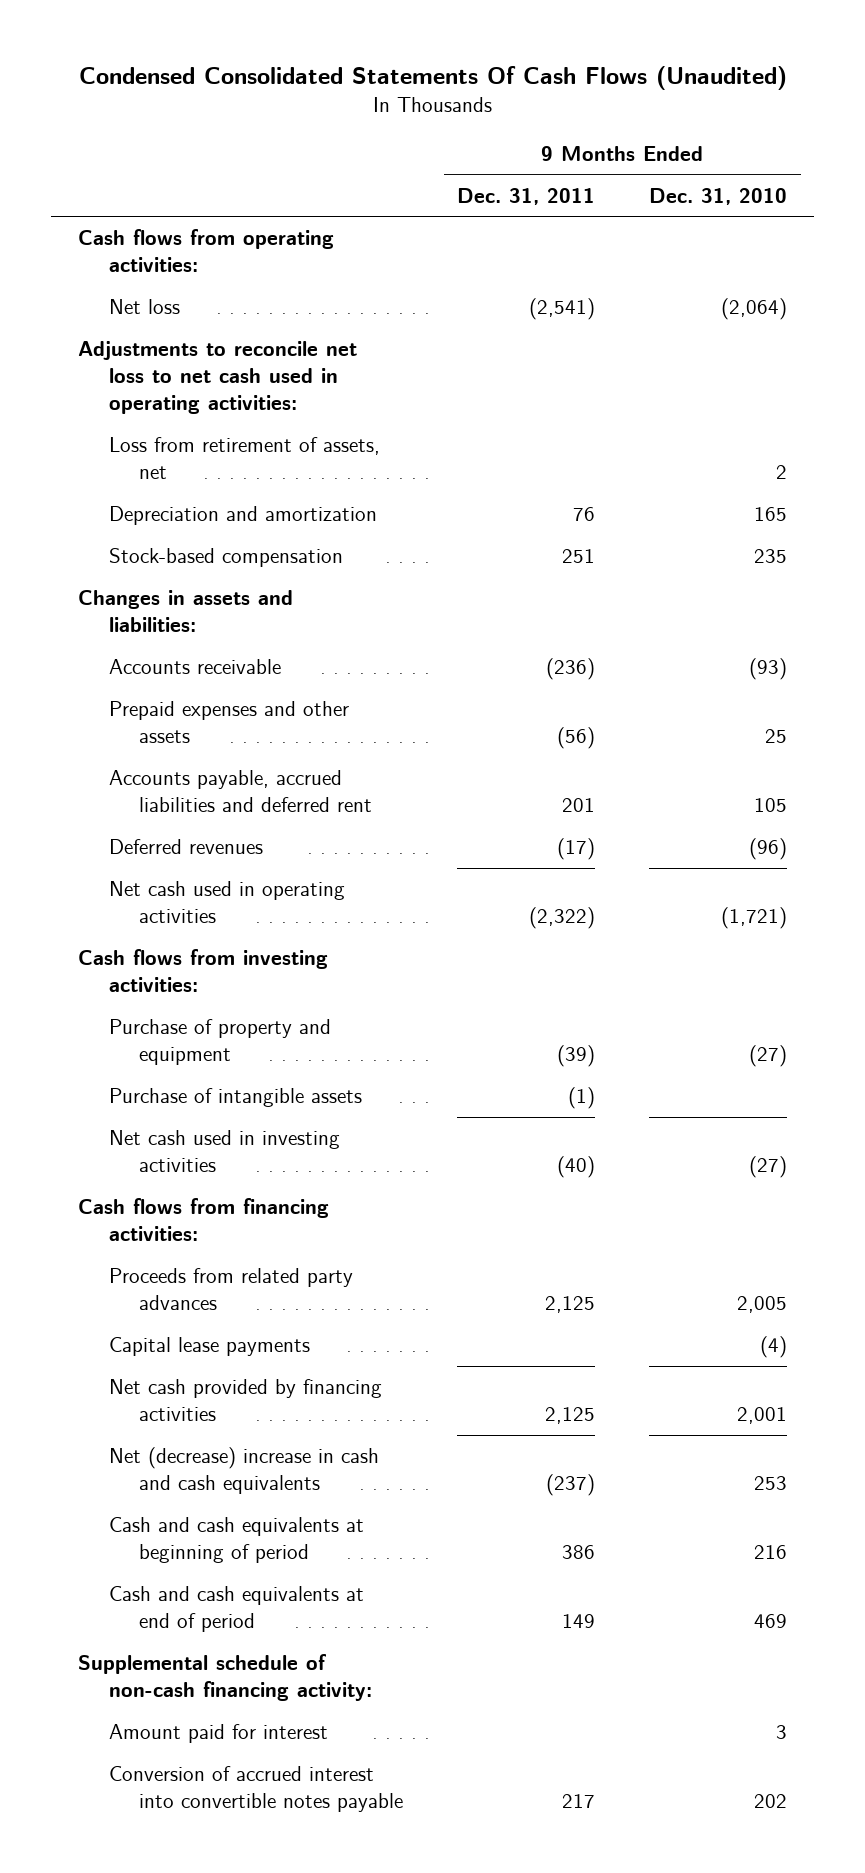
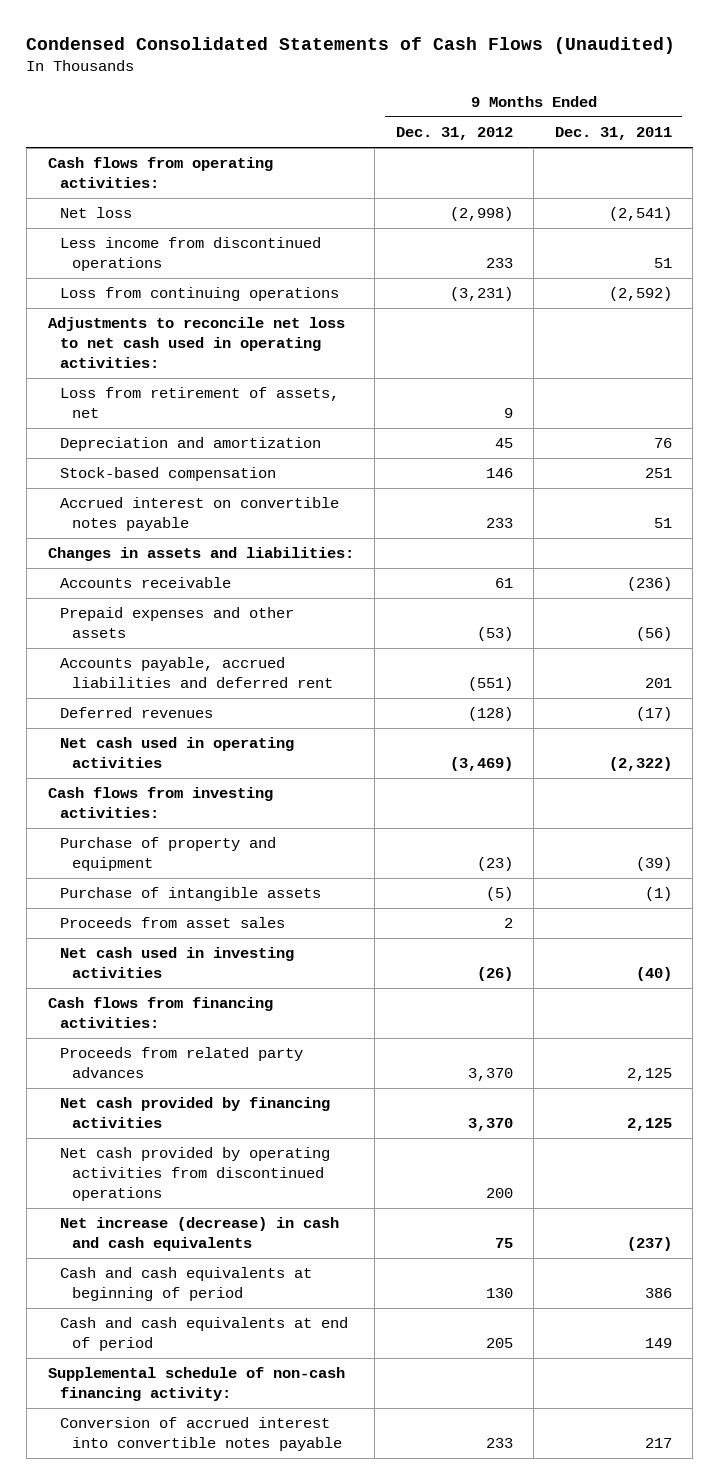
- Condensed Consolidated Statements Of Cash Flows (Unaudited)
+ Condensed Consolidated Statements of Cash Flows (Unaudited)
- | 9 Months Ended Dec. 31, 2011 | 9 Months Ended Dec. 31, 2010
+ | 9 Months Ended Dec. 31, 2012 | 9 Months Ended Dec. 31, 2011
+ Less income from discontinued operations | 233 | 51
+ Loss from continuing operations | (3,231) | (2,592)
+ Accrued interest on convertible notes payable | 233 | 51
+ Proceeds from asset sales | 2 |
- Capital lease payments | | (4)
- Net (decrease) increase in cash and cash equivalents | (237) | 253
+ Net cash provided by operating activities from discontinued operations | 200 |
+ Net increase (decrease) in cash and cash equivalents | 75 | (237)
- Amount paid for interest | | 3

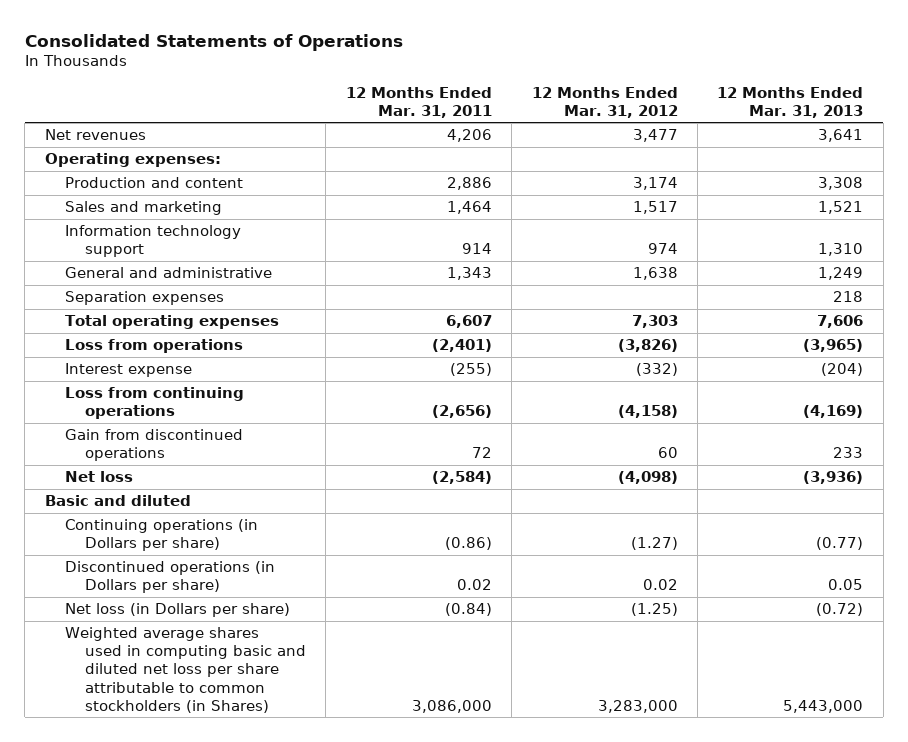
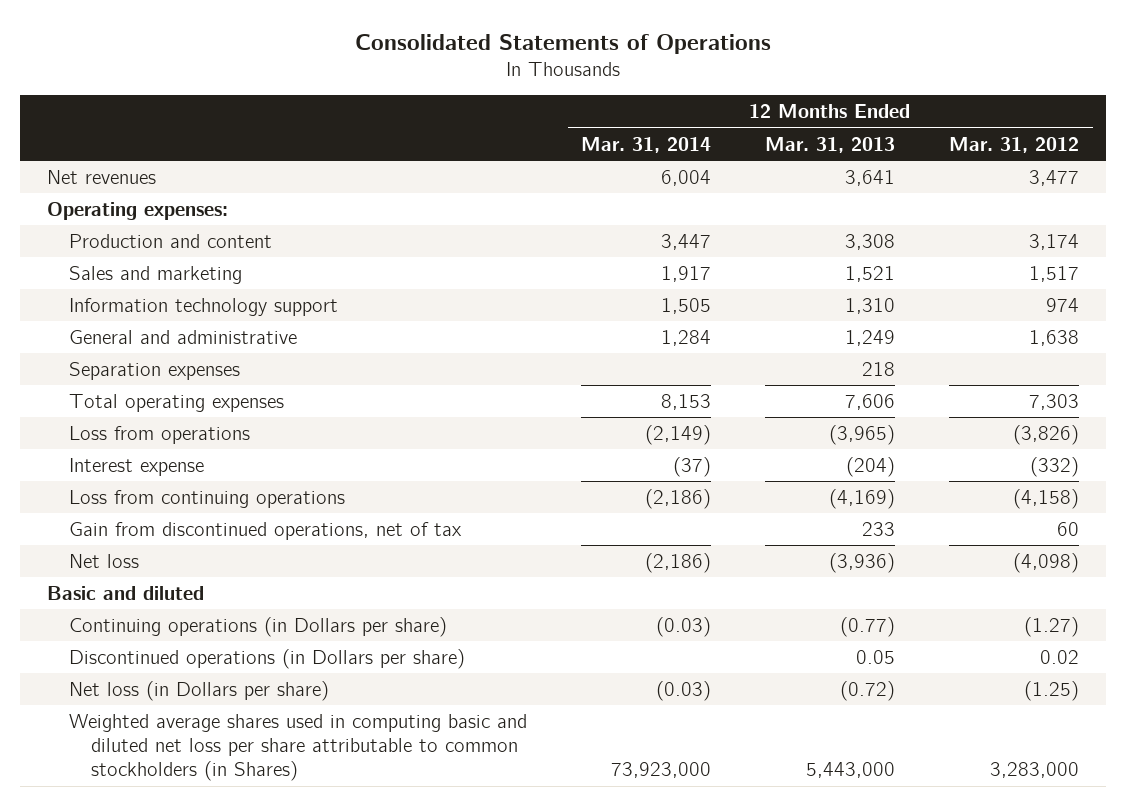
- | 12 Months Ended Mar. 31, 2011 | 12 Months Ended Mar. 31, 2012 | 12 Months Ended Mar. 31, 2013
+ | 12 Months Ended Mar. 31, 2014 | 12 Months Ended Mar. 31, 2013 | 12 Months Ended Mar. 31, 2012
- Gain from discontinued operations | 72 | 60 | 233
+ Gain from discontinued operations, net of tax | | 233 | 60

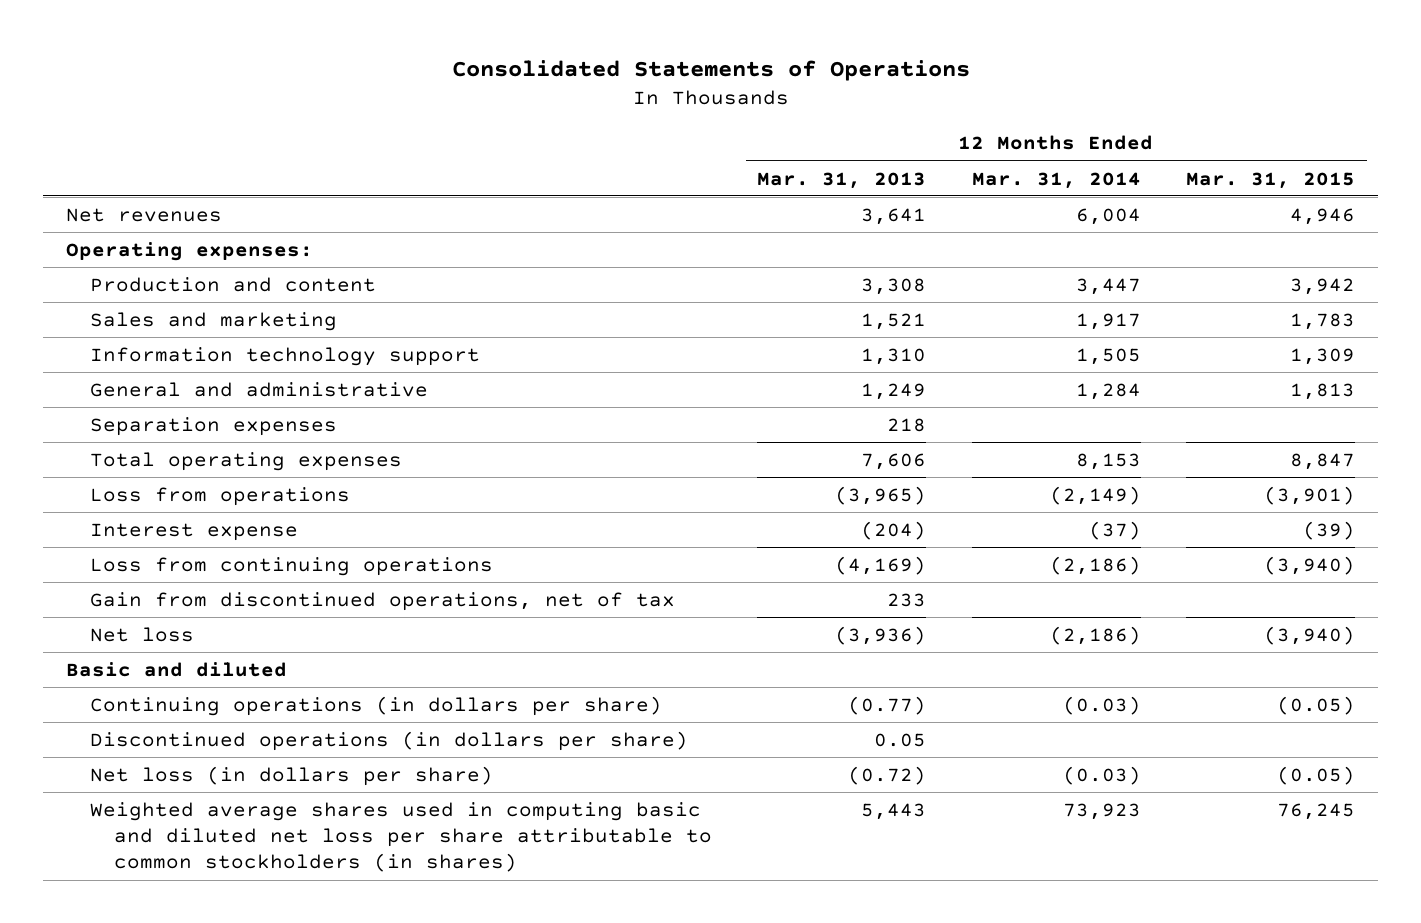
- | 12 Months Ended Mar. 31, 2014 | 12 Months Ended Mar. 31, 2013 | 12 Months Ended Mar. 31, 2012
+ | 12 Months Ended Mar. 31, 2013 | 12 Months Ended Mar. 31, 2014 | 12 Months Ended Mar. 31, 2015
- Continuing operations (in Dollars per share) | (0.03) | (0.77) | (1.27)
- Discontinued operations (in Dollars per share) | | 0.05 | 0.02
- Net loss (in Dollars per share) | (0.03) | (0.72) | (1.25)
- Weighted average shares used in computing basic and diluted net loss per share attributable to common stockholders (in Shares) | 73,923,000 | 5,443,000 | 3,283,000
+ Continuing operations (in dollars per share) | (0.77) | (0.03) | (0.05)
+ Discontinued operations (in dollars per share) | 0.05 | |
+ Net loss (in dollars per share) | (0.72) | (0.03) | (0.05)
+ Weighted average shares used in computing basic and diluted net loss per share attributable to common stockholders (in shares) | 5,443 | 73,923 | 76,245

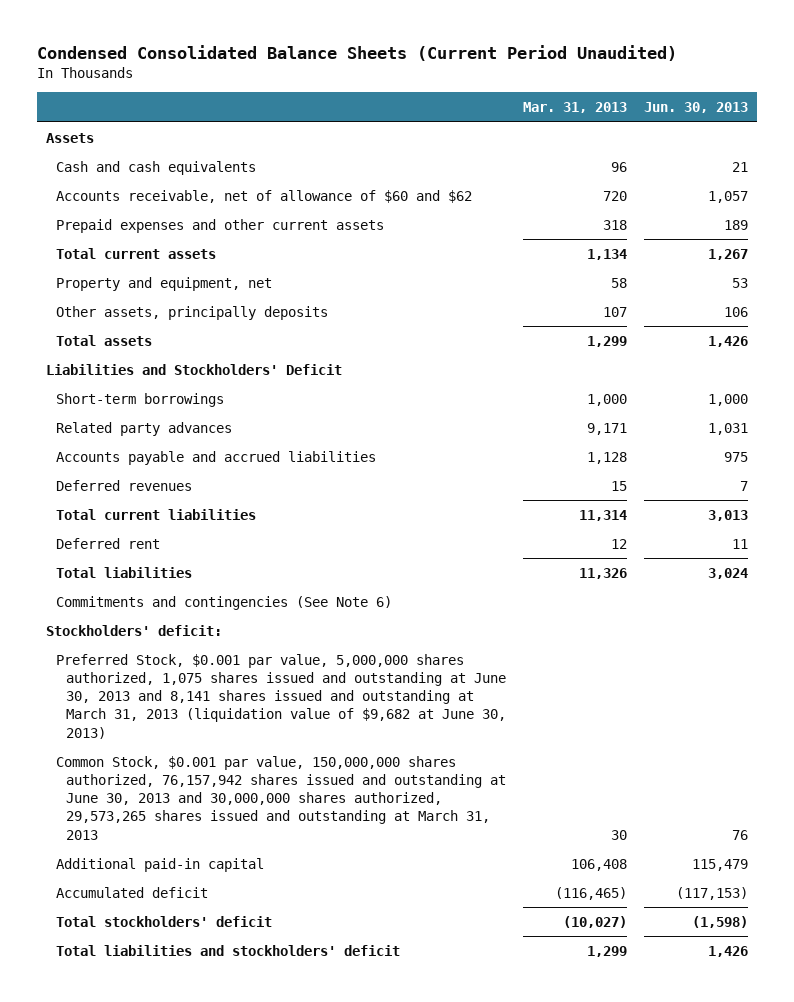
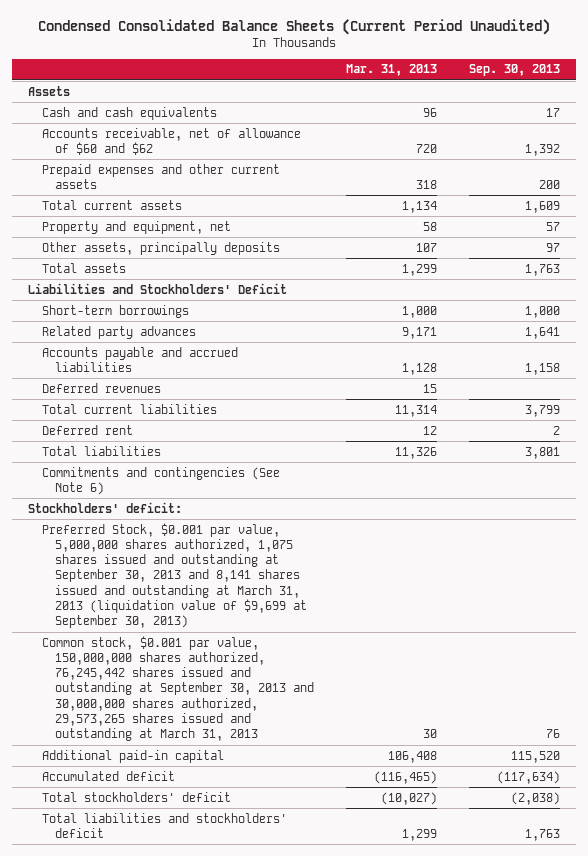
- | Mar. 31, 2013 | Jun. 30, 2013
+ | Mar. 31, 2013 | Sep. 30, 2013
- Preferred Stock, $0.001 par value, 5,000,000 shares authorized, 1,075 shares issued and outstanding at June 30, 2013 and 8,141 shares issued and outstanding at March 31, 2013 (liquidation value of $9,682 at June 30, 2013)
- Common Stock, $0.001 par value, 150,000,000 shares authorized, 76,157,942 shares issued and outstanding at June 30, 2013 and 30,000,000 shares authorized, 29,573,265 shares issued and outstanding at March 31, 2013 | 30 | 76
+ Preferred Stock, $0.001 par value, 5,000,000 shares authorized, 1,075 shares issued and outstanding at September 30, 2013 and 8,141 shares issued and outstanding at March 31, 2013 (liquidation value of $9,699 at September 30, 2013)
+ Common stock, $0.001 par value, 150,000,000 shares authorized, 76,245,442 shares issued and outstanding at September 30, 2013 and 30,000,000 shares authorized, 29,573,265 shares issued and outstanding at March 31, 2013 | 30 | 76

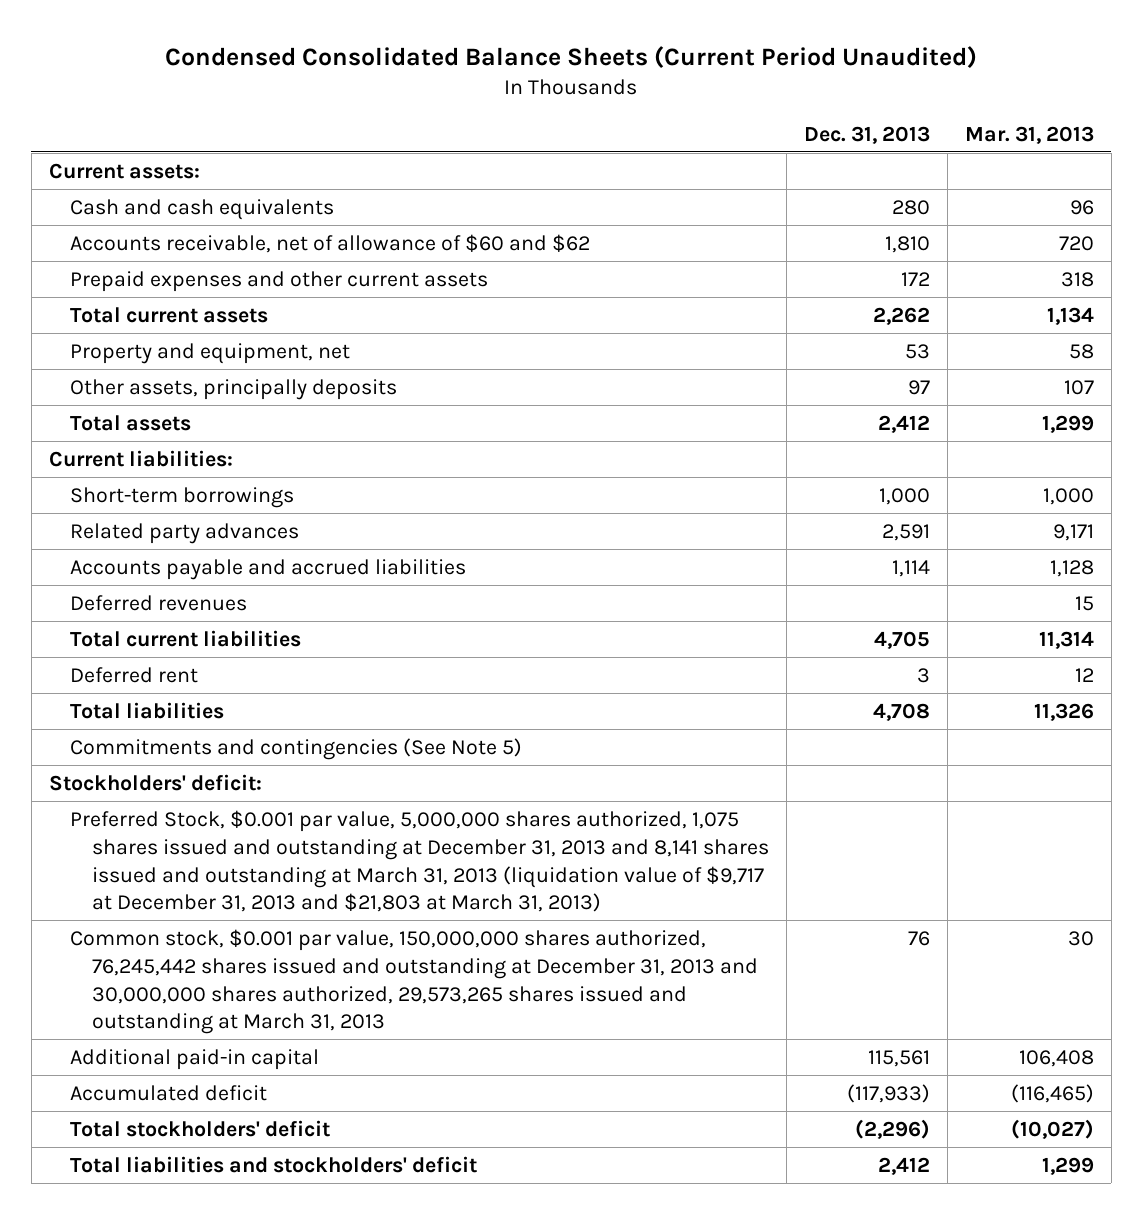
- | Mar. 31, 2013 | Sep. 30, 2013
+ | Dec. 31, 2013 | Mar. 31, 2013
- Assets
+ Current assets:
- Liabilities and Stockholders' Deficit
+ Current liabilities:
- Commitments and contingencies (See Note 6)
+ Commitments and contingencies (See Note 5)
- Preferred Stock, $0.001 par value, 5,000,000 shares authorized, 1,075 shares issued and outstanding at September 30, 2013 and 8,141 shares issued and outstanding at March 31, 2013 (liquidation value of $9,699 at September 30, 2013)
- Common stock, $0.001 par value, 150,000,000 shares authorized, 76,245,442 shares issued and outstanding at September 30, 2013 and 30,000,000 shares authorized, 29,573,265 shares issued and outstanding at March 31, 2013 | 30 | 76
+ Preferred Stock, $0.001 par value, 5,000,000 shares authorized, 1,075 shares issued and outstanding at December 31, 2013 and 8,141 shares issued and outstanding at March 31, 2013 (liquidation value of $9,717 at December 31, 2013 and $21,803 at March 31, 2013)
+ Common stock, $0.001 par value, 150,000,000 shares authorized, 76,245,442 shares issued and outstanding at December 31, 2013 and 30,000,000 shares authorized, 29,573,265 shares issued and outstanding at March 31, 2013 | 76 | 30

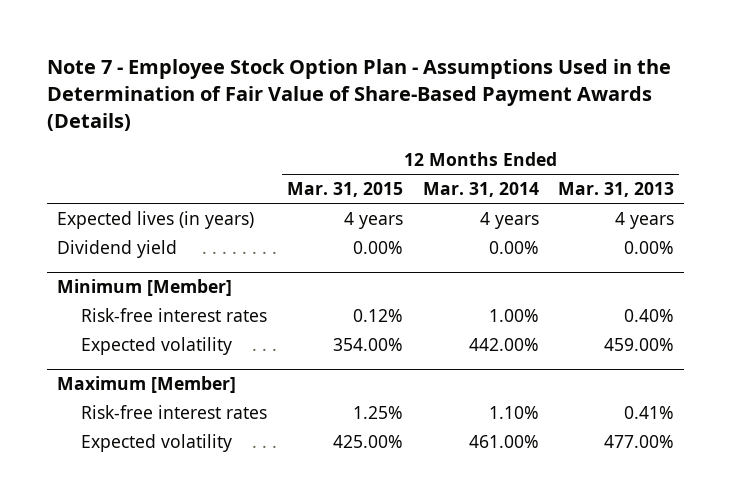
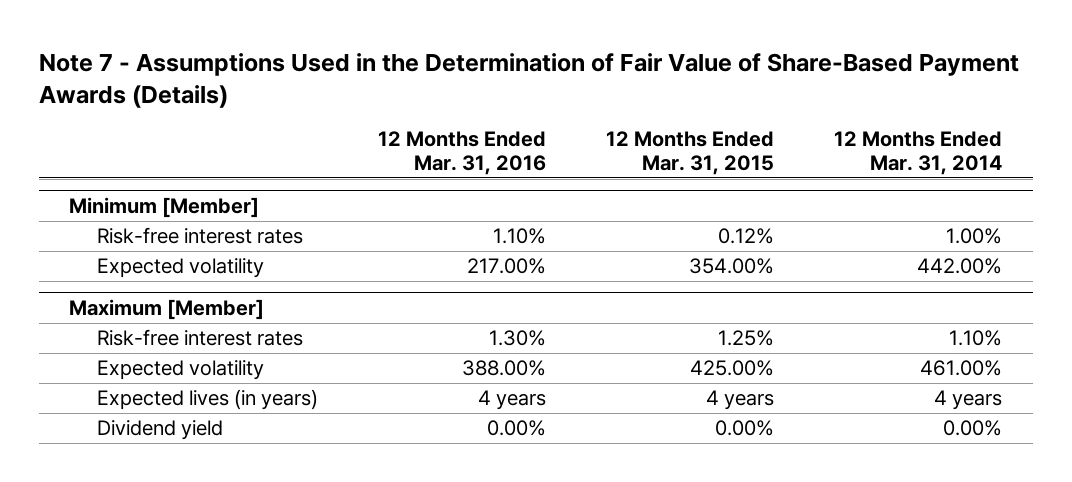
- Note 7 - Employee Stock Option Plan - Assumptions Used in the Determination of Fair Value of Share-Based Payment Awards (Details)
+ Note 7 - Assumptions Used in the Determination of Fair Value of Share-Based Payment Awards (Details)
- | 12 Months Ended Mar. 31, 2015 | 12 Months Ended Mar. 31, 2014 | 12 Months Ended Mar. 31, 2013
+ | 12 Months Ended Mar. 31, 2016 | 12 Months Ended Mar. 31, 2015 | 12 Months Ended Mar. 31, 2014
- Expected lives (in years) | 4 years | 4 years | 4 years
- Dividend yield | 0.00% | 0.00% | 0.00%
@ Maximum [Member]
+ Expected lives (in years) | 4 years | 4 years | 4 years
+ Dividend yield | 0.00% | 0.00% | 0.00%

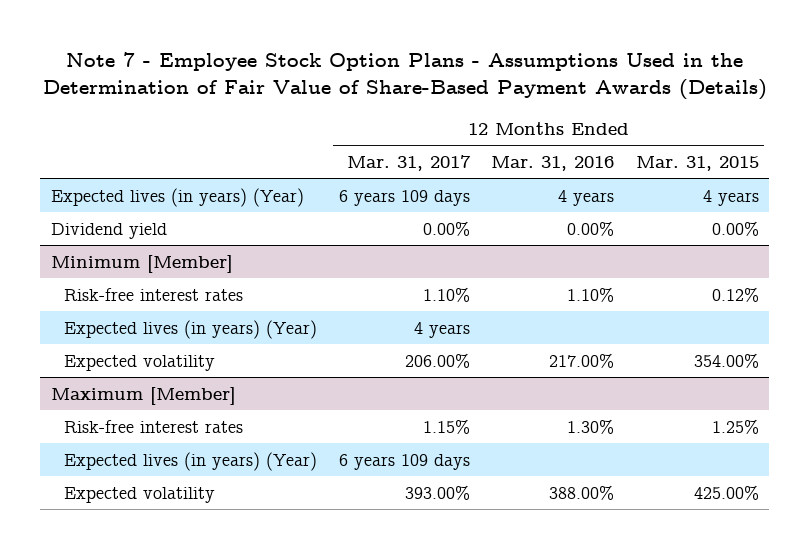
- Note 7 - Assumptions Used in the Determination of Fair Value of Share-Based Payment Awards (Details)
+ Note 7 - Employee Stock Option Plans - Assumptions Used in the Determination of Fair Value of Share-Based Payment Awards (Details)
- | 12 Months Ended Mar. 31, 2016 | 12 Months Ended Mar. 31, 2015 | 12 Months Ended Mar. 31, 2014
+ | 12 Months Ended Mar. 31, 2017 | 12 Months Ended Mar. 31, 2016 | 12 Months Ended Mar. 31, 2015
+ Expected lives (in years) (Year) | 6 years 109 days | 4 years | 4 years
+ Dividend yield | 0.00% | 0.00% | 0.00%
@ Minimum [Member]
+ Expected lives (in years) (Year) | 4 years | |
@ Maximum [Member]
+ Expected lives (in years) (Year) | 6 years 109 days | |
- Expected lives (in years) | 4 years | 4 years | 4 years
- Dividend yield | 0.00% | 0.00% | 0.00%

